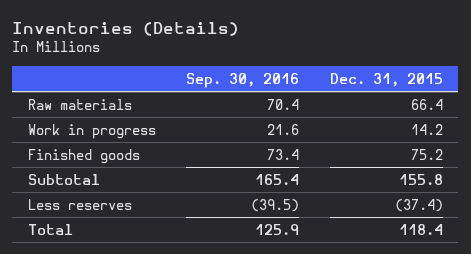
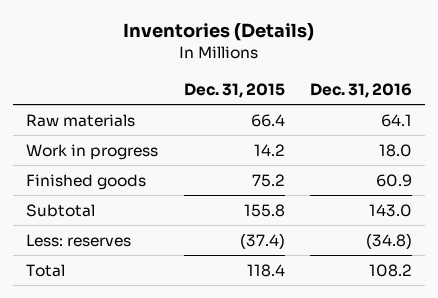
- | Sep. 30, 2016 | Dec. 31, 2015
+ | Dec. 31, 2015 | Dec. 31, 2016
- Less reserves | (39.5) | (37.4)
+ Less: reserves | (37.4) | (34.8)

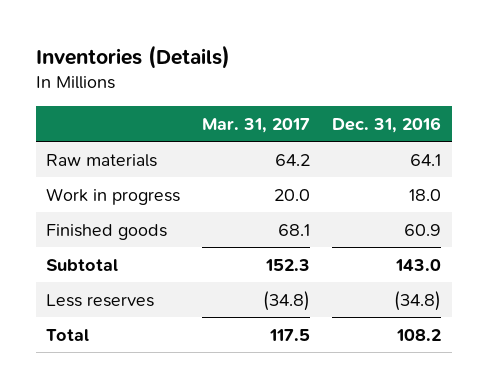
- | Dec. 31, 2015 | Dec. 31, 2016
+ | Mar. 31, 2017 | Dec. 31, 2016
- Less: reserves | (37.4) | (34.8)
+ Less reserves | (34.8) | (34.8)

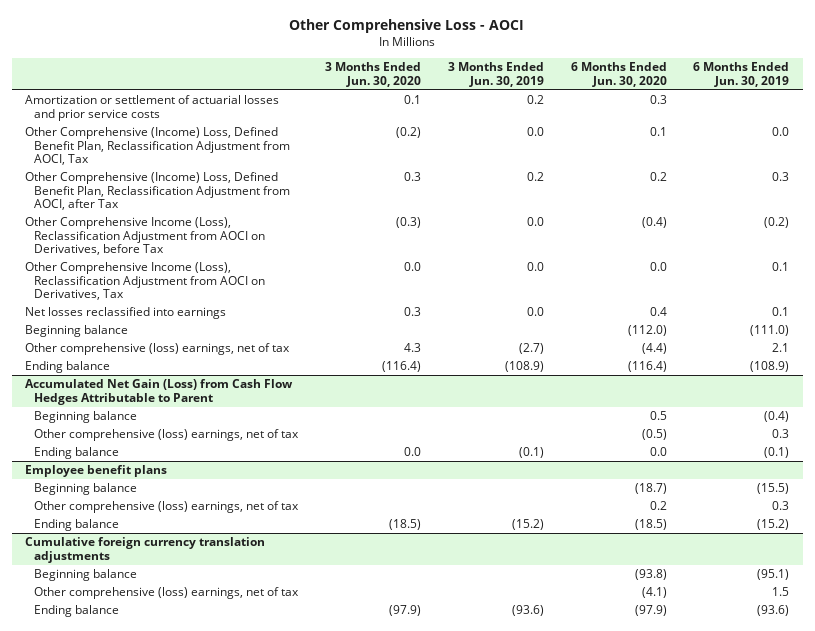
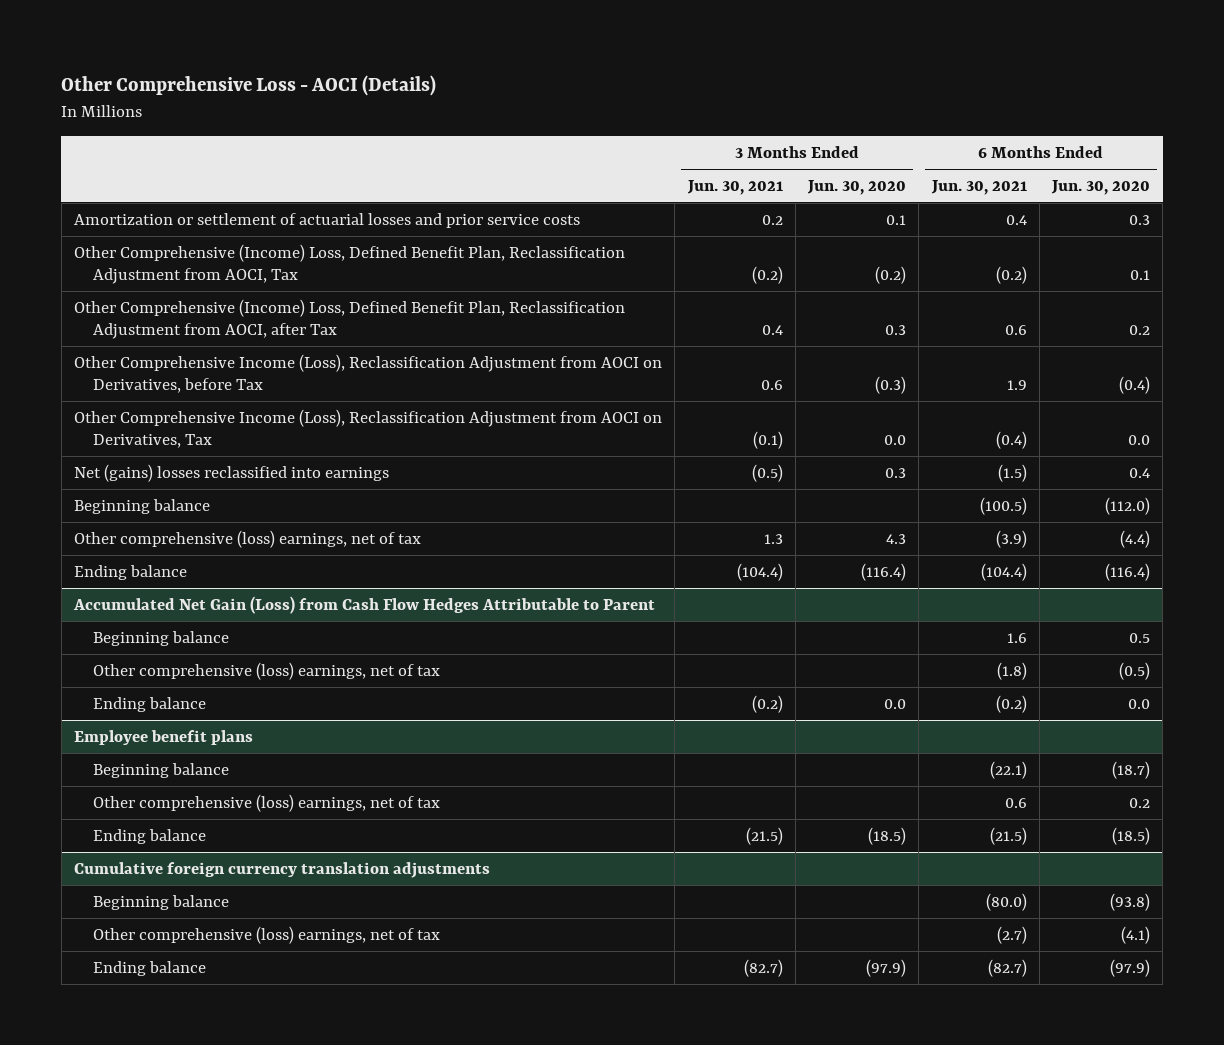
- Other Comprehensive Loss - AOCI
+ Other Comprehensive Loss - AOCI (Details)
- | 3 Months Ended Jun. 30, 2020 | 3 Months Ended Jun. 30, 2019 | 6 Months Ended Jun. 30, 2020 | 6 Months Ended Jun. 30, 2019
+ | 3 Months Ended Jun. 30, 2021 | 3 Months Ended Jun. 30, 2020 | 6 Months Ended Jun. 30, 2021 | 6 Months Ended Jun. 30, 2020
- Net losses reclassified into earnings | 0.3 | 0.0 | 0.4 | 0.1
+ Net (gains) losses reclassified into earnings | (0.5) | 0.3 | (1.5) | 0.4

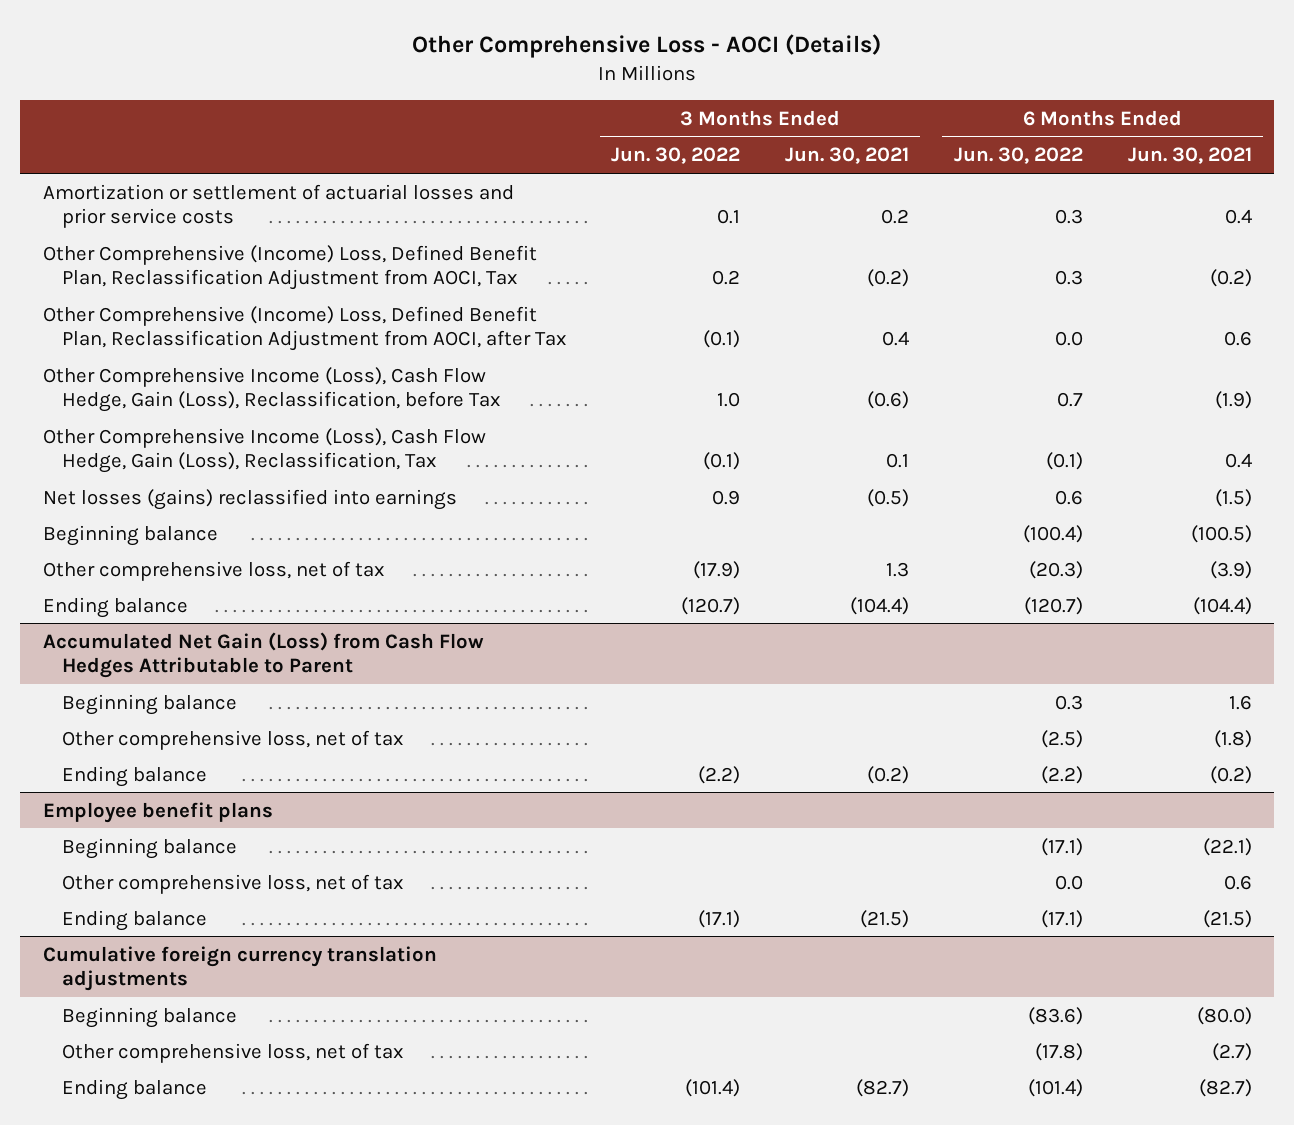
- | 3 Months Ended Jun. 30, 2021 | 3 Months Ended Jun. 30, 2020 | 6 Months Ended Jun. 30, 2021 | 6 Months Ended Jun. 30, 2020
+ | 3 Months Ended Jun. 30, 2022 | 3 Months Ended Jun. 30, 2021 | 6 Months Ended Jun. 30, 2022 | 6 Months Ended Jun. 30, 2021
- Other Comprehensive Income (Loss), Reclassification Adjustment from AOCI on Derivatives, before Tax | 0.6 | (0.3) | 1.9 | (0.4)
- Other Comprehensive Income (Loss), Reclassification Adjustment from AOCI on Derivatives, Tax | (0.1) | 0.0 | (0.4) | 0.0
- Net (gains) losses reclassified into earnings | (0.5) | 0.3 | (1.5) | 0.4
+ Other Comprehensive Income (Loss), Cash Flow Hedge, Gain (Loss), Reclassification, before Tax | 1.0 | (0.6) | 0.7 | (1.9)
+ Other Comprehensive Income (Loss), Cash Flow Hedge, Gain (Loss), Reclassification, Tax | (0.1) | 0.1 | (0.1) | 0.4
+ Net losses (gains) reclassified into earnings | 0.9 | (0.5) | 0.6 | (1.5)
- Other comprehensive (loss) earnings, net of tax | 1.3 | 4.3 | (3.9) | (4.4)
+ Other comprehensive loss, net of tax | (17.9) | 1.3 | (20.3) | (3.9)
@ Accumulated Net Gain (Loss) from Cash Flow Hedges Attributable to Parent
- Other comprehensive (loss) earnings, net of tax | | | (1.8) | (0.5)
+ Other comprehensive loss, net of tax | | | (2.5) | (1.8)
@ Employee benefit plans
- Other comprehensive (loss) earnings, net of tax | | | 0.6 | 0.2
+ Other comprehensive loss, net of tax | | | 0.0 | 0.6
@ Cumulative foreign currency translation adjustments
- Other comprehensive (loss) earnings, net of tax | | | (2.7) | (4.1)
+ Other comprehensive loss, net of tax | | | (17.8) | (2.7)

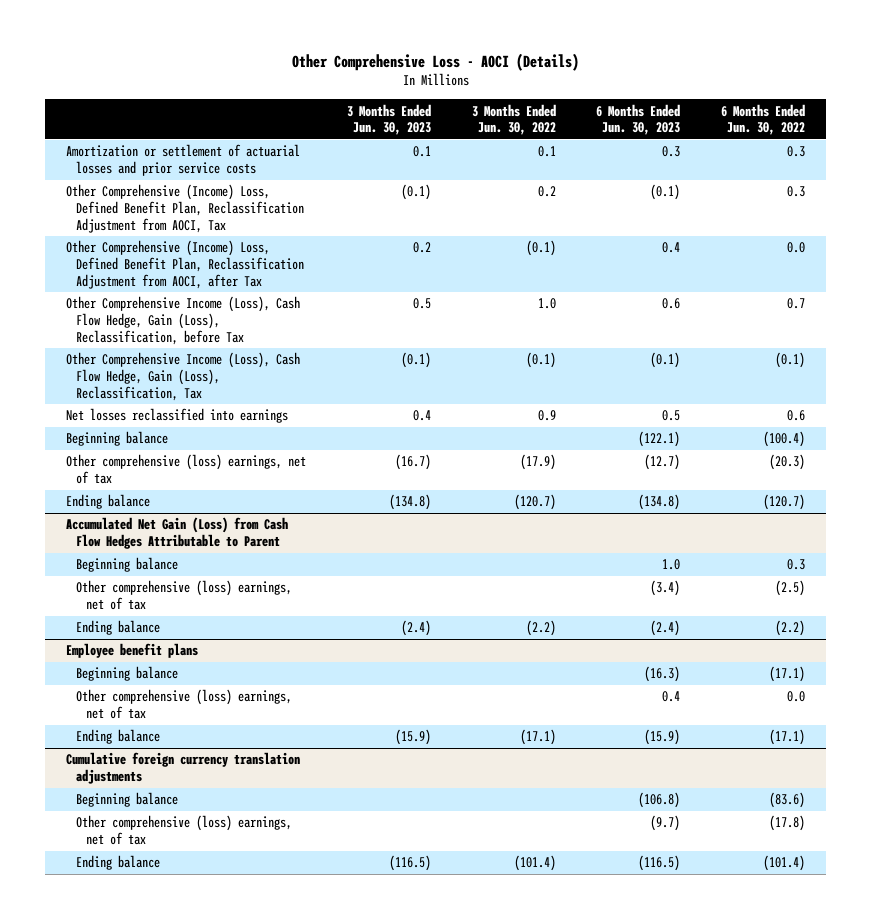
- | 3 Months Ended Jun. 30, 2022 | 3 Months Ended Jun. 30, 2021 | 6 Months Ended Jun. 30, 2022 | 6 Months Ended Jun. 30, 2021
+ | 3 Months Ended Jun. 30, 2023 | 3 Months Ended Jun. 30, 2022 | 6 Months Ended Jun. 30, 2023 | 6 Months Ended Jun. 30, 2022
- Net losses (gains) reclassified into earnings | 0.9 | (0.5) | 0.6 | (1.5)
+ Net losses reclassified into earnings | 0.4 | 0.9 | 0.5 | 0.6
- Other comprehensive loss, net of tax | (17.9) | 1.3 | (20.3) | (3.9)
+ Other comprehensive (loss) earnings, net of tax | (16.7) | (17.9) | (12.7) | (20.3)
@ Accumulated Net Gain (Loss) from Cash Flow Hedges Attributable to Parent
- Other comprehensive loss, net of tax | | | (2.5) | (1.8)
+ Other comprehensive (loss) earnings, net of tax | | | (3.4) | (2.5)
@ Employee benefit plans
- Other comprehensive loss, net of tax | | | 0.0 | 0.6
+ Other comprehensive (loss) earnings, net of tax | | | 0.4 | 0.0
@ Cumulative foreign currency translation adjustments
- Other comprehensive loss, net of tax | | | (17.8) | (2.7)
+ Other comprehensive (loss) earnings, net of tax | | | (9.7) | (17.8)

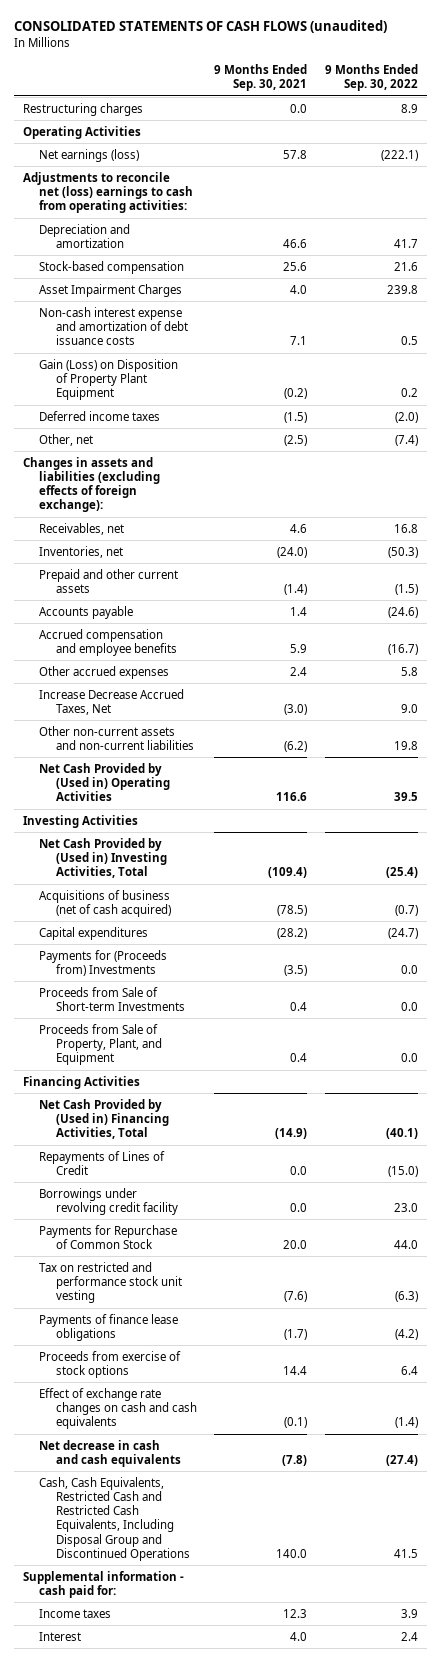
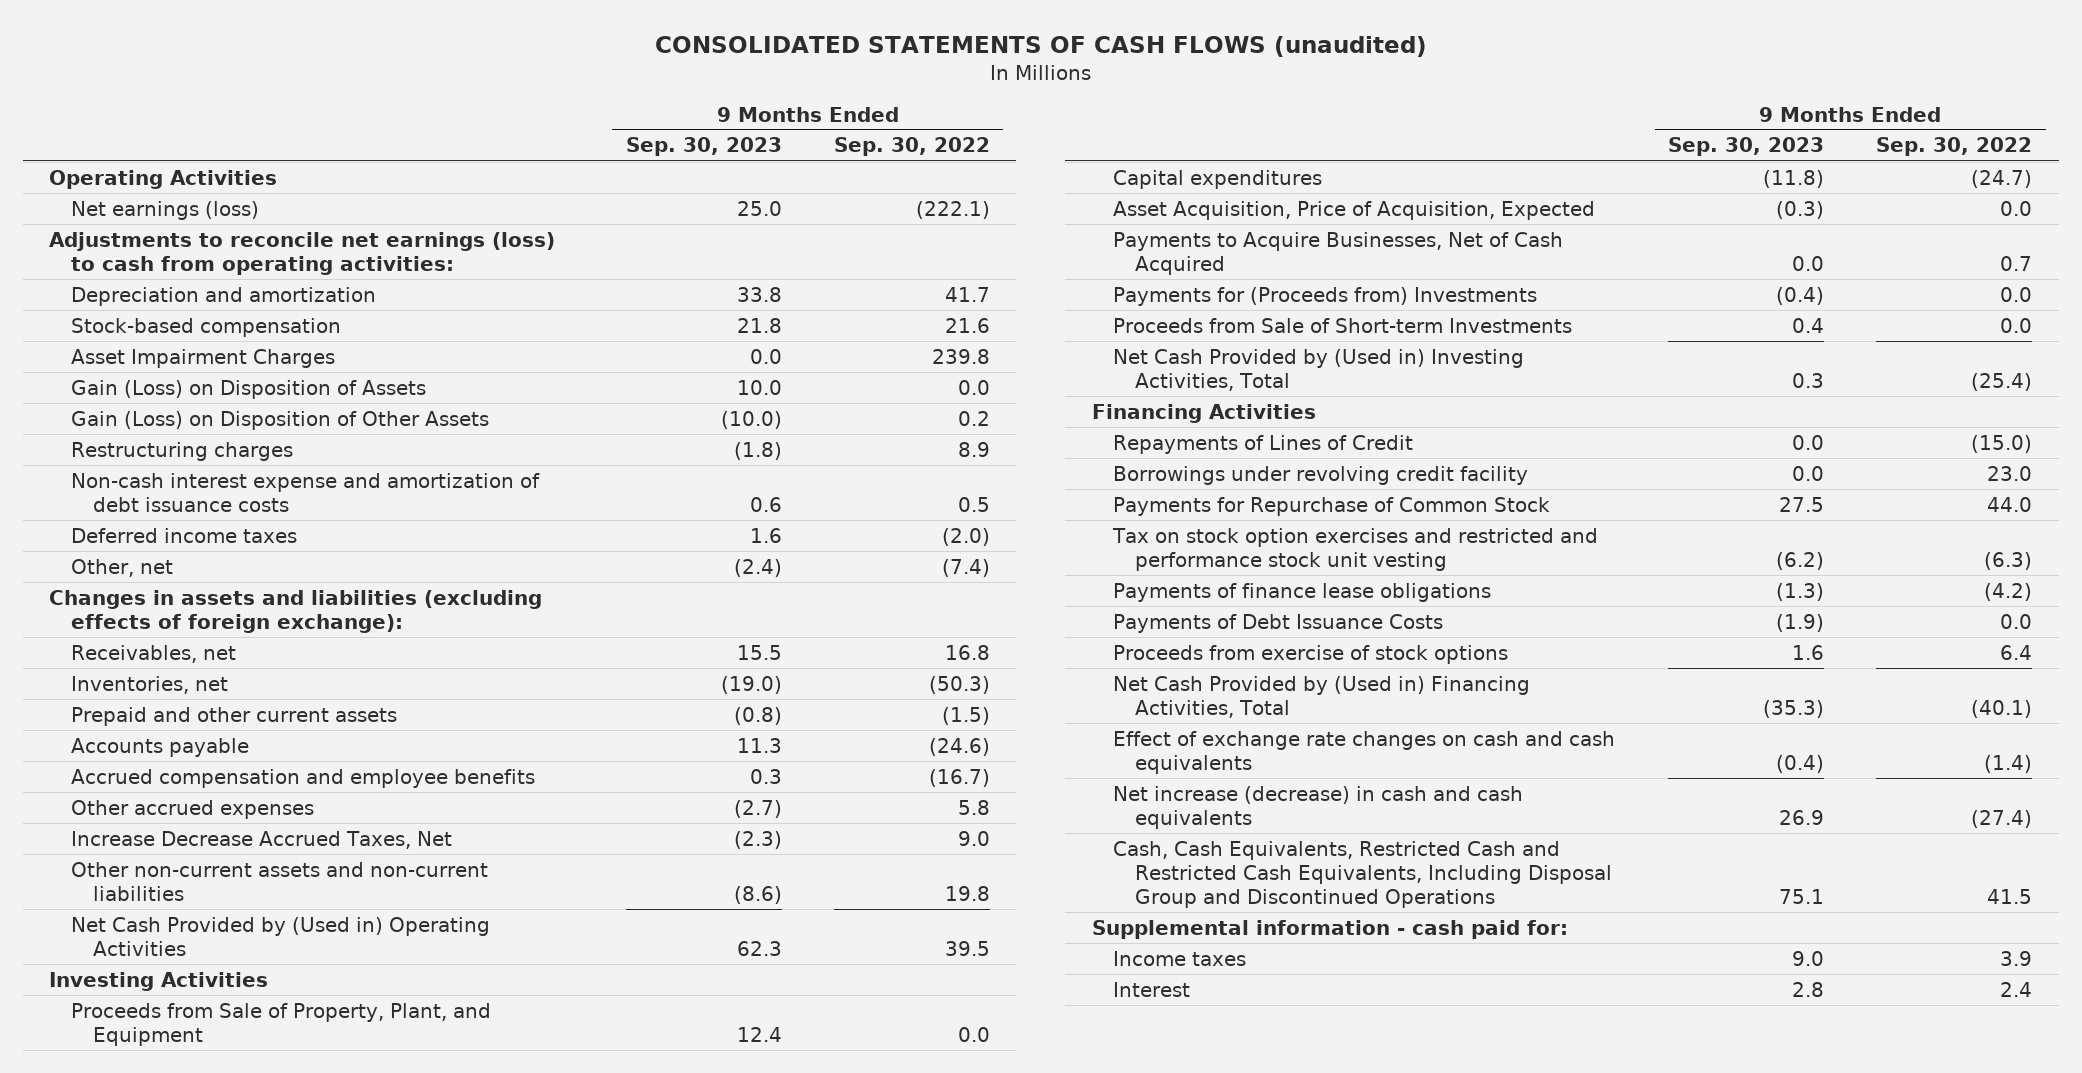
- | 9 Months Ended Sep. 30, 2021 | 9 Months Ended Sep. 30, 2022
+ | 9 Months Ended Sep. 30, 2023 | 9 Months Ended Sep. 30, 2022
- Adjustments to reconcile net (loss) earnings to cash from operating activities:
+ Adjustments to reconcile net earnings (loss) to cash from operating activities:
+ Gain (Loss) on Disposition of Assets | 10.0 | 0.0
+ Gain (Loss) on Disposition of Other Assets | (10.0) | 0.2
moved down: Restructuring charges | (1.8) | 8.9
- Gain (Loss) on Disposition of Property Plant Equipment | (0.2) | 0.2
- Acquisitions of business (net of cash acquired) | (78.5) | (0.7)
moved up: Proceeds from Sale of Property, Plant, and Equipment | 12.4 | 0.0
+ Asset Acquisition, Price of Acquisition, Expected | (0.3) | 0.0
+ Payments to Acquire Businesses, Net of Cash Acquired | 0.0 | 0.7
moved down: Net Cash Provided by (Used in) Investing Activities, Total | 0.3 | (25.4)
- Tax on restricted and performance stock unit vesting | (7.6) | (6.3)
+ Tax on stock option exercises and restricted and performance stock unit vesting | (6.2) | (6.3)
+ Payments of Debt Issuance Costs | (1.9) | 0.0
moved down: Net Cash Provided by (Used in) Financing Activities, Total | (35.3) | (40.1)
- Net decrease in cash and cash equivalents | (7.8) | (27.4)
+ Net increase (decrease) in cash and cash equivalents | 26.9 | (27.4)

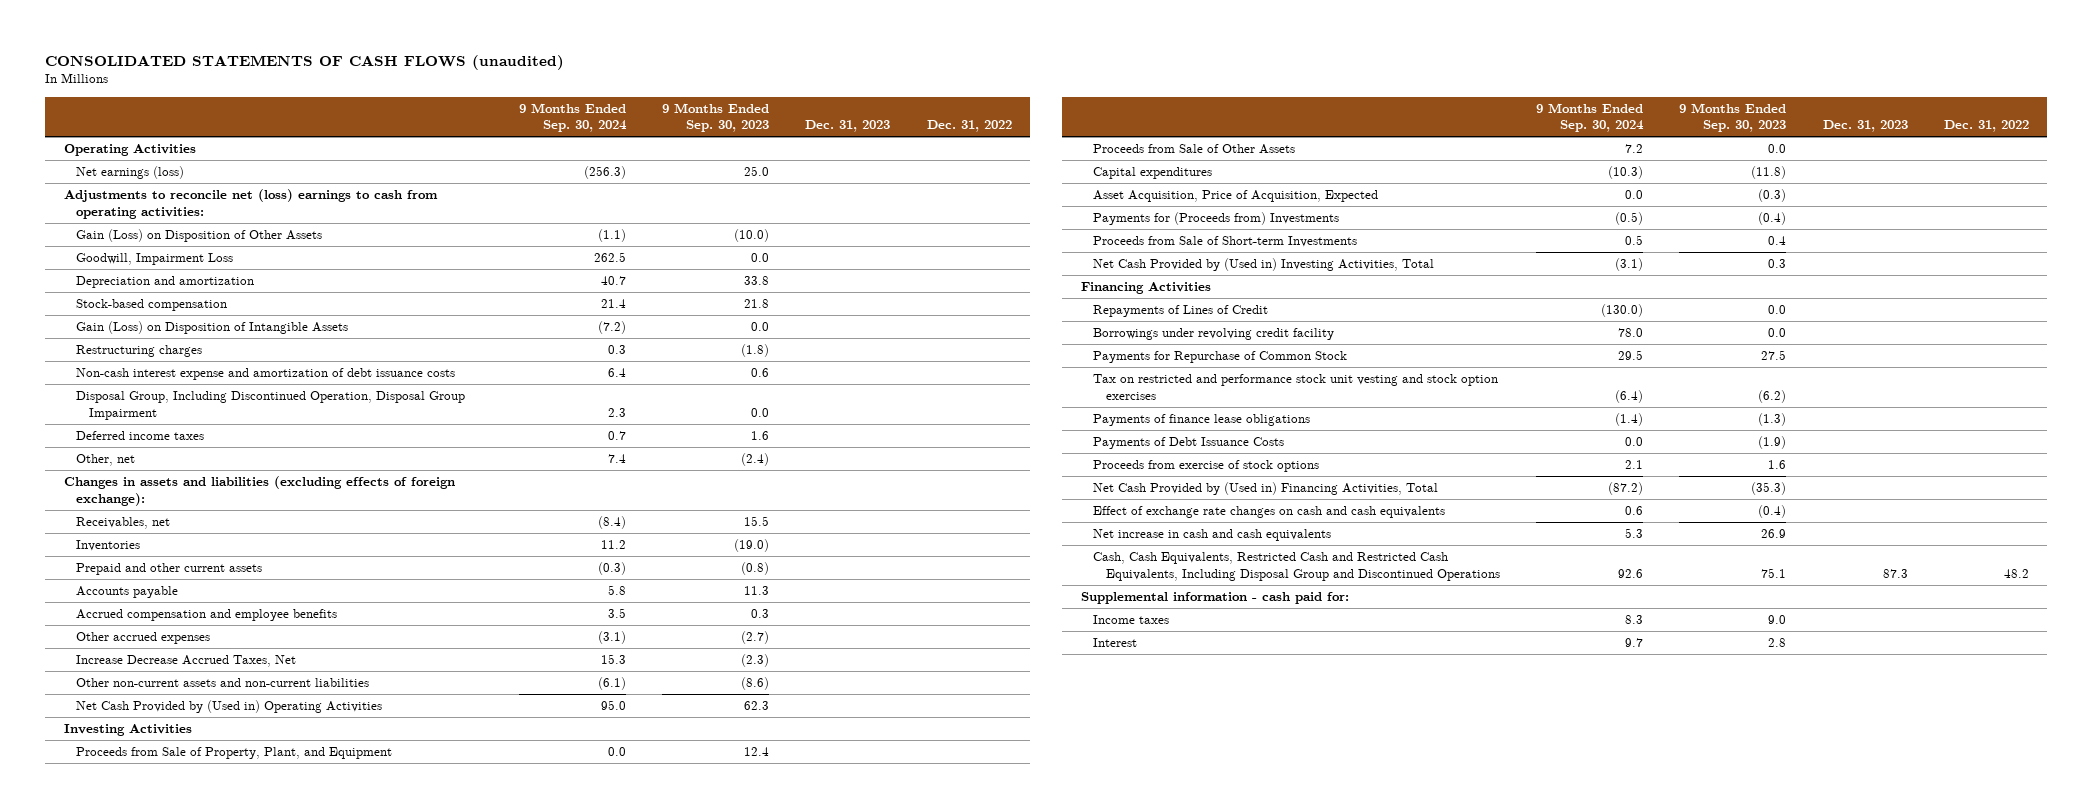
- | 9 Months Ended Sep. 30, 2023 | 9 Months Ended Sep. 30, 2022
+ | 9 Months Ended Sep. 30, 2024 | 9 Months Ended Sep. 30, 2023 | Dec. 31, 2023 | Dec. 31, 2022
- Adjustments to reconcile net earnings (loss) to cash from operating activities:
+ Adjustments to reconcile net (loss) earnings to cash from operating activities:
moved up: Gain (Loss) on Disposition of Other Assets | (1.1) | (10.0) | |
+ Goodwill, Impairment Loss | 262.5 | 0.0 | |
- Asset Impairment Charges | 0.0 | 239.8
- Gain (Loss) on Disposition of Assets | 10.0 | 0.0
+ Gain (Loss) on Disposition of Intangible Assets | (7.2) | 0.0 | |
+ Disposal Group, Including Discontinued Operation, Disposal Group Impairment | 2.3 | 0.0 | |
- Inventories, net | (19.0) | (50.3)
+ Inventories | 11.2 | (19.0) | |
+ Proceeds from Sale of Other Assets | 7.2 | 0.0 | |
- Payments to Acquire Businesses, Net of Cash Acquired | 0.0 | 0.7
- Tax on stock option exercises and restricted and performance stock unit vesting | (6.2) | (6.3)
+ Tax on restricted and performance stock unit vesting and stock option exercises | (6.4) | (6.2) | |
- Net increase (decrease) in cash and cash equivalents | 26.9 | (27.4)
+ Net increase in cash and cash equivalents | 5.3 | 26.9 | |

